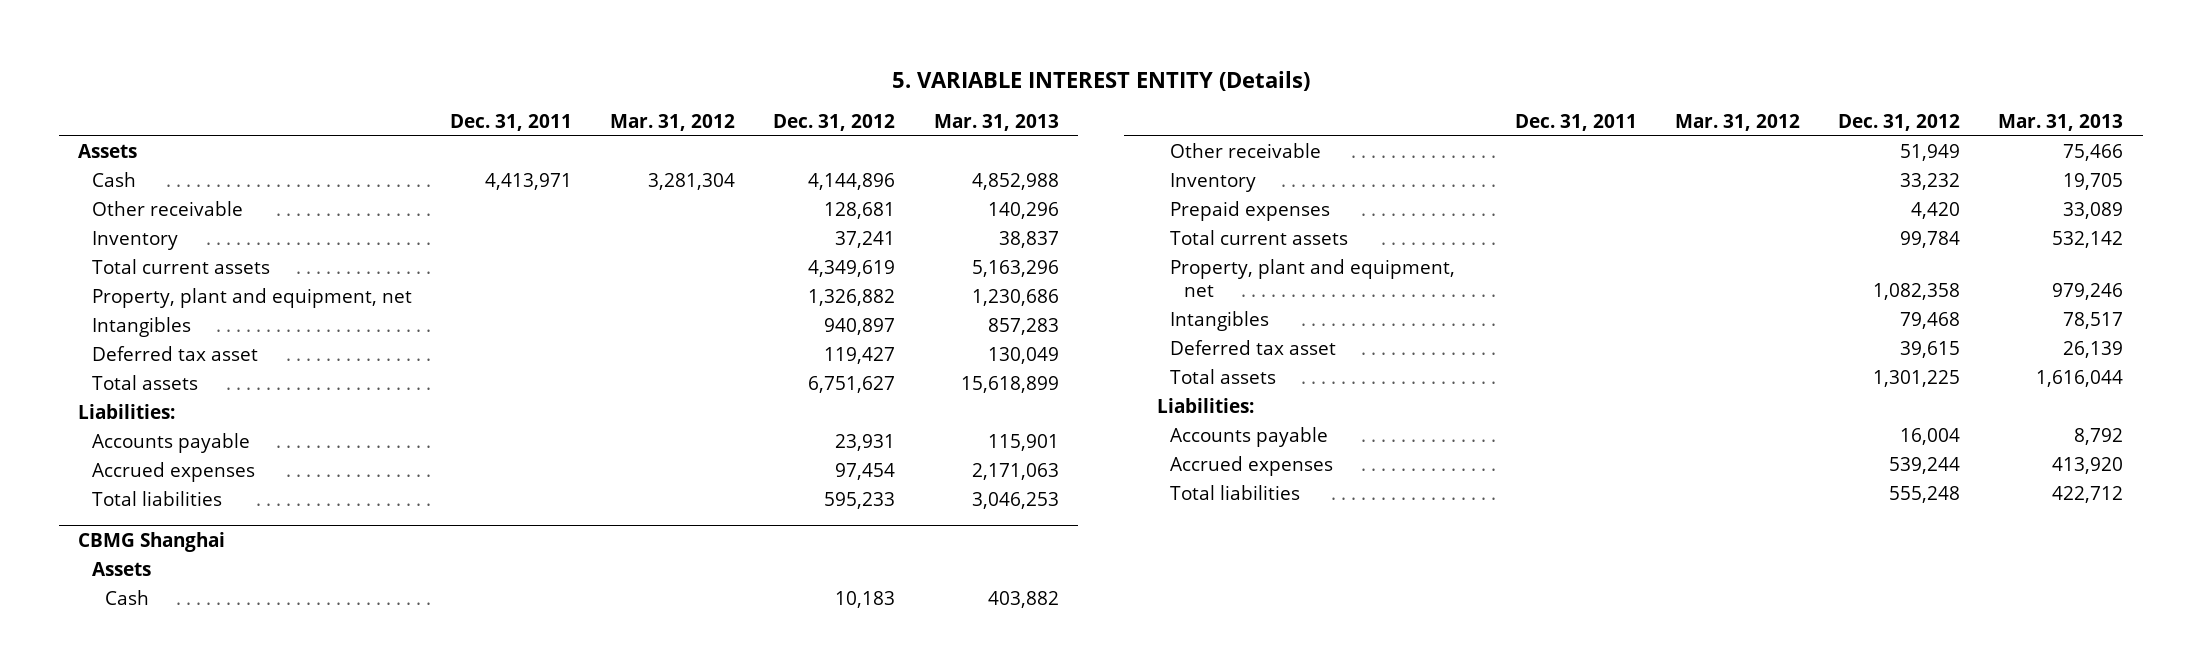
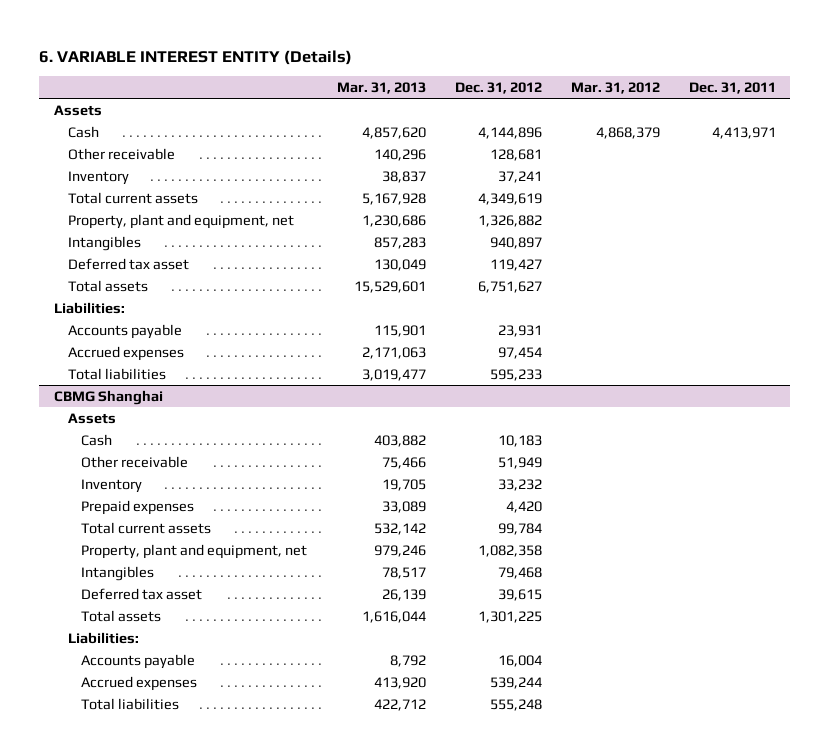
- 5. VARIABLE INTEREST ENTITY (Details)
+ 6. VARIABLE INTEREST ENTITY (Details)
- | Dec. 31, 2011 | Mar. 31, 2012 | Dec. 31, 2012 | Mar. 31, 2013
+ | Mar. 31, 2013 | Dec. 31, 2012 | Mar. 31, 2012 | Dec. 31, 2011
- Cash | 4,413,971 | 3,281,304 | 4,144,896 | 4,852,988
+ Cash | 4,857,620 | 4,144,896 | 4,868,379 | 4,413,971
- Total current assets | | | 4,349,619 | 5,163,296
+ Total current assets | 5,167,928 | 4,349,619 | |
- Total assets | | | 6,751,627 | 15,618,899
+ Total assets | 15,529,601 | 6,751,627 | |
- Total liabilities | | | 595,233 | 3,046,253
+ Total liabilities | 3,019,477 | 595,233 | |

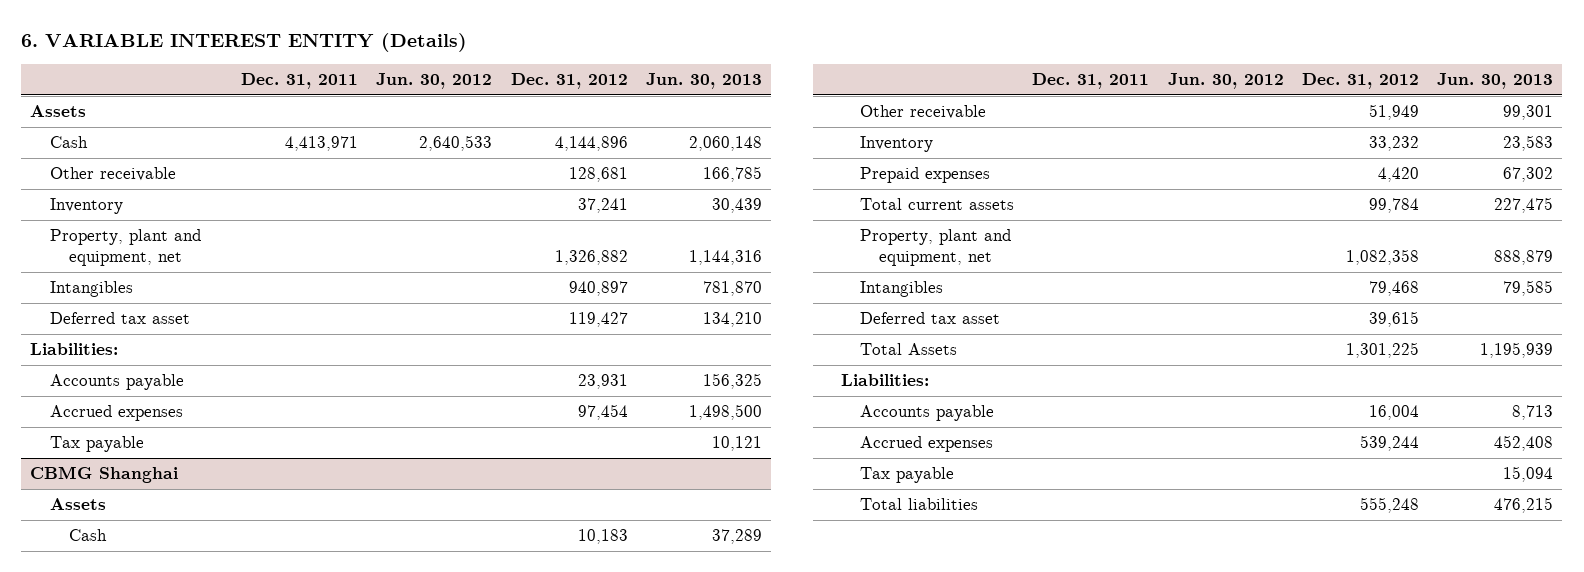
- | Mar. 31, 2013 | Dec. 31, 2012 | Mar. 31, 2012 | Dec. 31, 2011
+ | Dec. 31, 2011 | Jun. 30, 2012 | Dec. 31, 2012 | Jun. 30, 2013
- Total current assets | 5,167,928 | 4,349,619 | |
- Total assets | 15,529,601 | 6,751,627 | |
- Total liabilities | 3,019,477 | 595,233 | |
+ Tax payable | | | | 10,121
@ CBMG Shanghai
- Total assets | 1,616,044 | 1,301,225 | |
+ Total Assets | | | 1,301,225 | 1,195,939
+ Tax payable | | | | 15,094

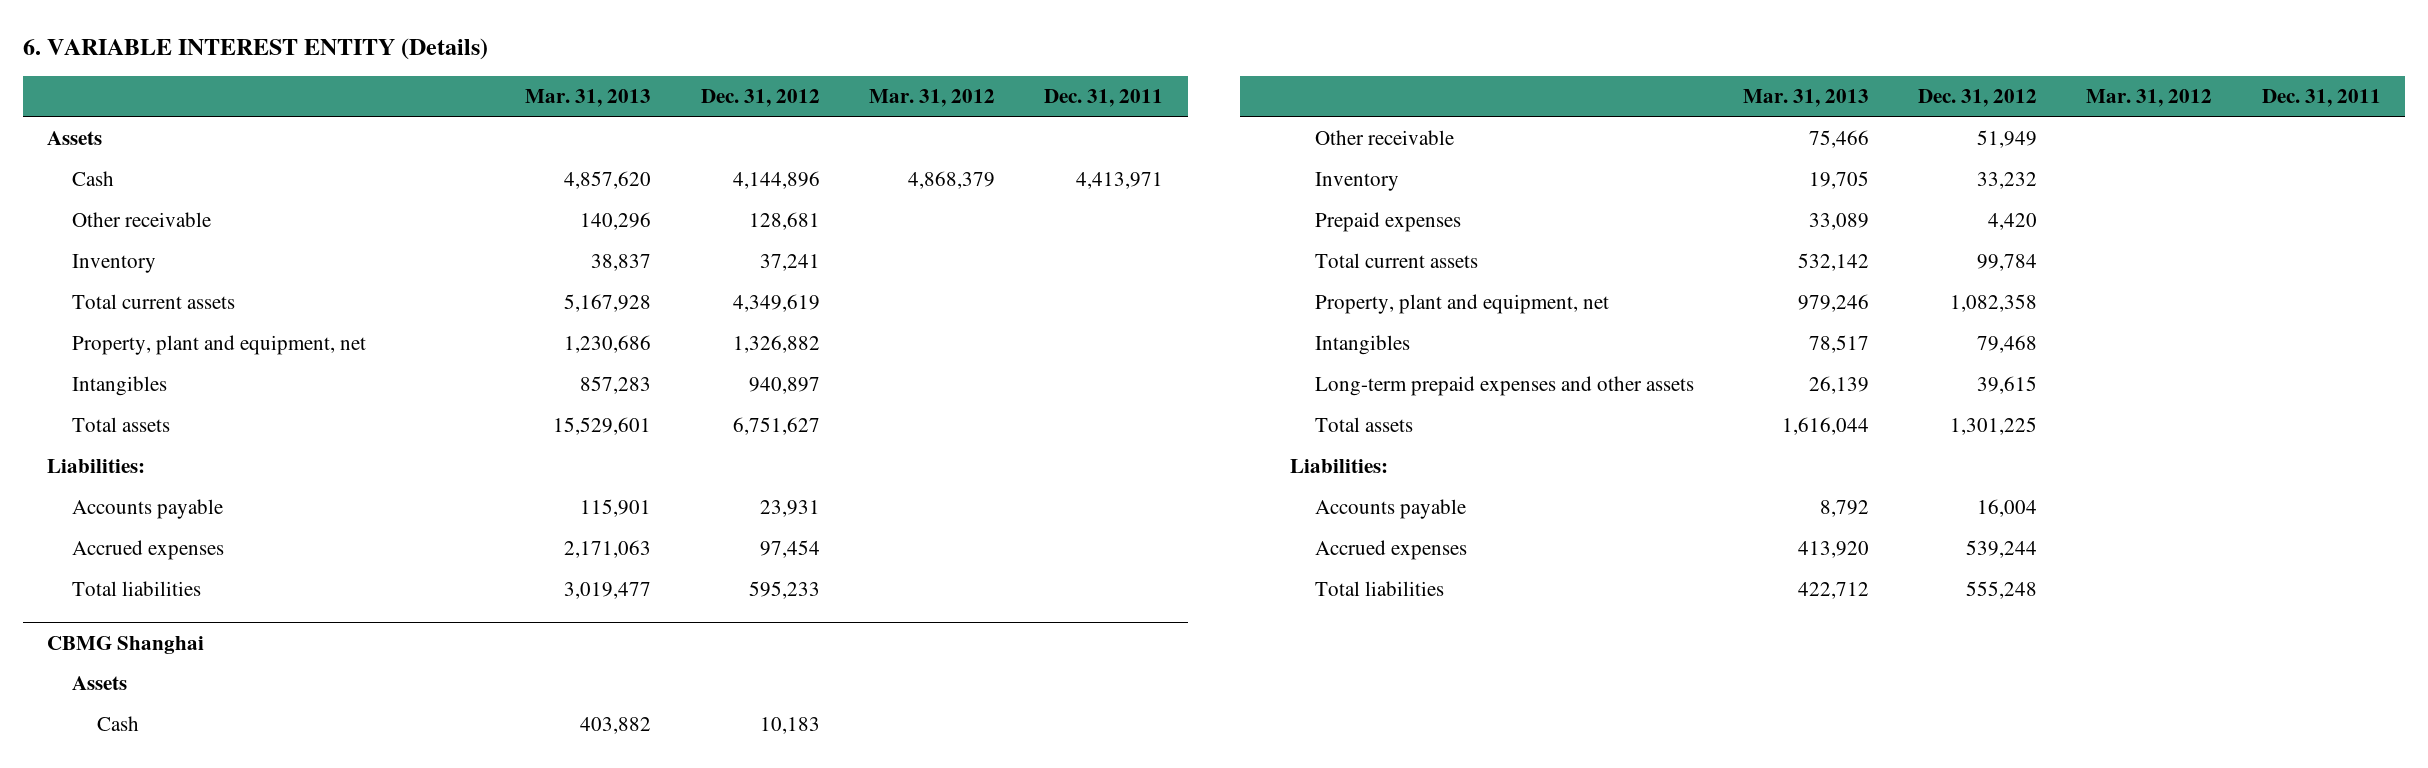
- | Dec. 31, 2011 | Jun. 30, 2012 | Dec. 31, 2012 | Jun. 30, 2013
+ | Mar. 31, 2013 | Dec. 31, 2012 | Mar. 31, 2012 | Dec. 31, 2011
+ Total current assets | 5,167,928 | 4,349,619 | |
- Deferred tax asset | | | 119,427 | 134,210
+ Total assets | 15,529,601 | 6,751,627 | |
- Tax payable | | | | 10,121
+ Total liabilities | 3,019,477 | 595,233 | |
@ CBMG Shanghai
- Deferred tax asset | | | 39,615 |
- Total Assets | | | 1,301,225 | 1,195,939
+ Long-term prepaid expenses and other assets | 26,139 | 39,615 | |
+ Total assets | 1,616,044 | 1,301,225 | |
- Tax payable | | | | 15,094

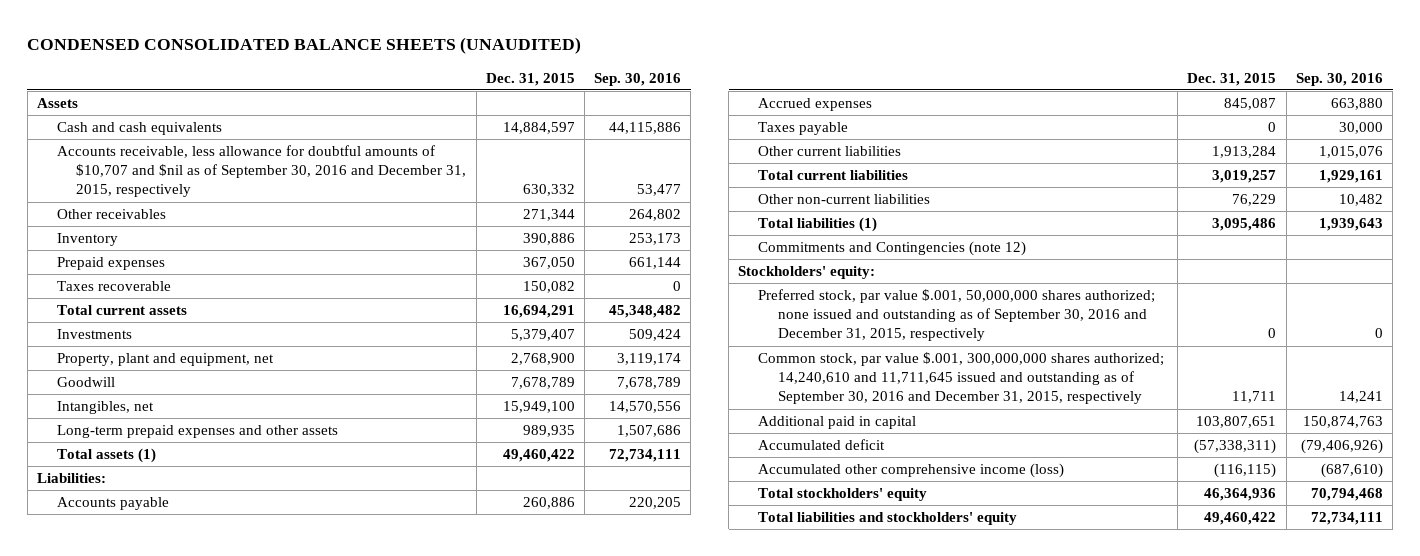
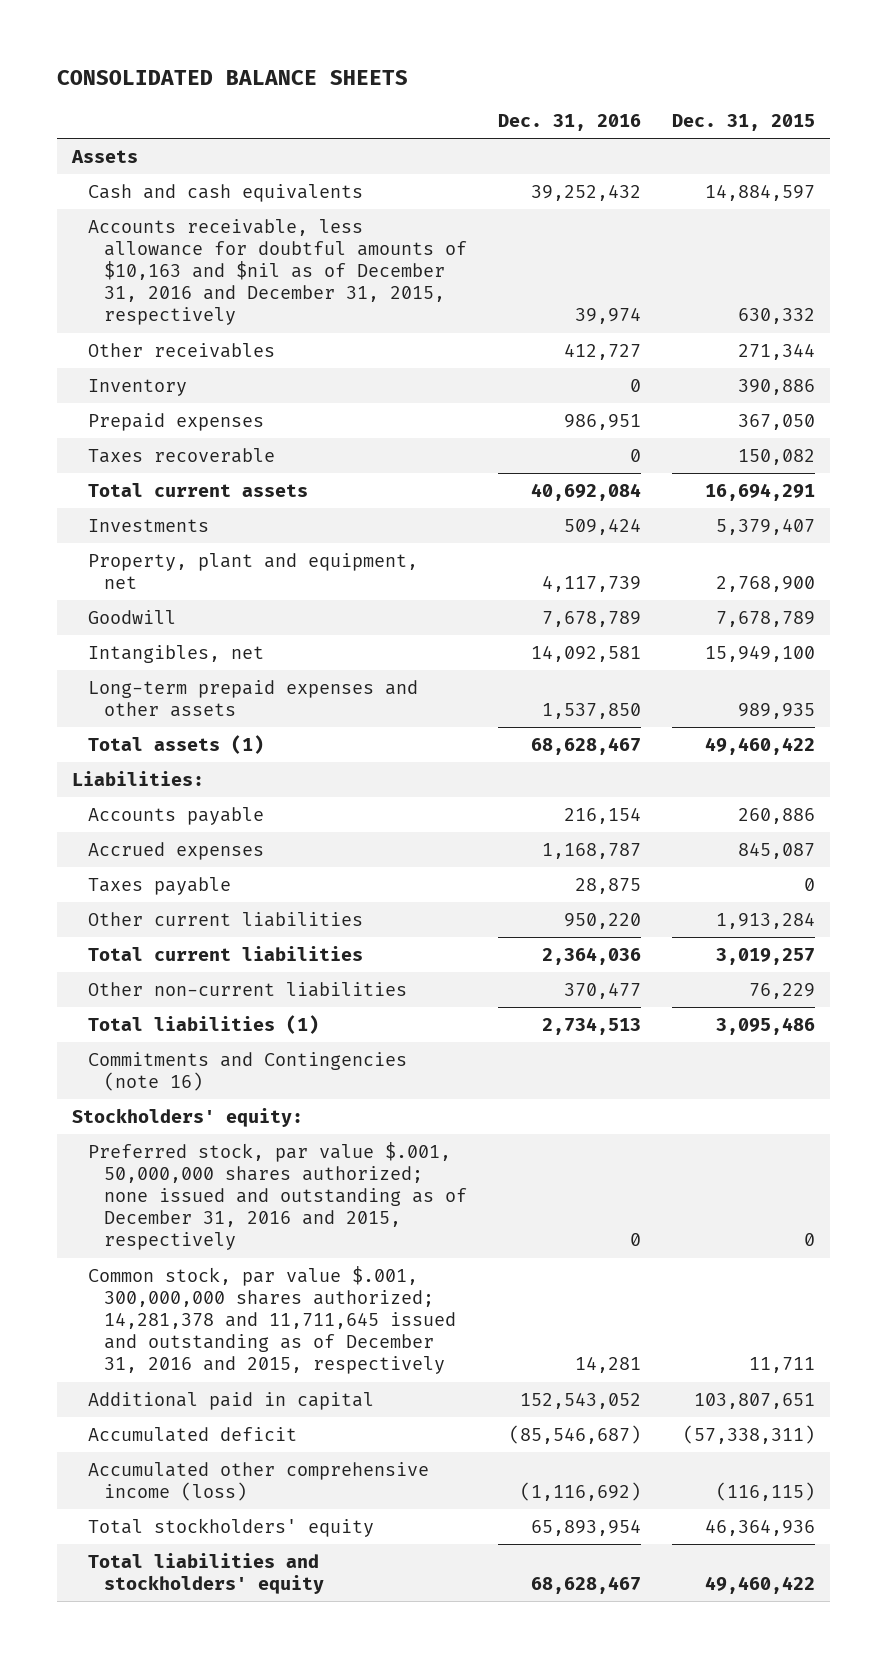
- CONDENSED CONSOLIDATED BALANCE SHEETS (UNAUDITED)
+ CONSOLIDATED BALANCE SHEETS
- | Dec. 31, 2015 | Sep. 30, 2016
+ | Dec. 31, 2016 | Dec. 31, 2015
- Accounts receivable, less allowance for doubtful amounts of $10,707 and $nil as of September 30, 2016 and December 31, 2015, respectively | 630,332 | 53,477
+ Accounts receivable, less allowance for doubtful amounts of $10,163 and $nil as of December 31, 2016 and December 31, 2015, respectively | 39,974 | 630,332
- Commitments and Contingencies (note 12)
+ Commitments and Contingencies (note 16)
- Preferred stock, par value $.001, 50,000,000 shares authorized; none issued and outstanding as of September 30, 2016 and December 31, 2015, respectively | 0 | 0
- Common stock, par value $.001, 300,000,000 shares authorized; 14,240,610 and 11,711,645 issued and outstanding as of September 30, 2016 and December 31, 2015, respectively | 11,711 | 14,241
+ Preferred stock, par value $.001, 50,000,000 shares authorized; none issued and outstanding as of December 31, 2016 and 2015, respectively | 0 | 0
+ Common stock, par value $.001, 300,000,000 shares authorized; 14,281,378 and 11,711,645 issued and outstanding as of December 31, 2016 and 2015, respectively | 14,281 | 11,711

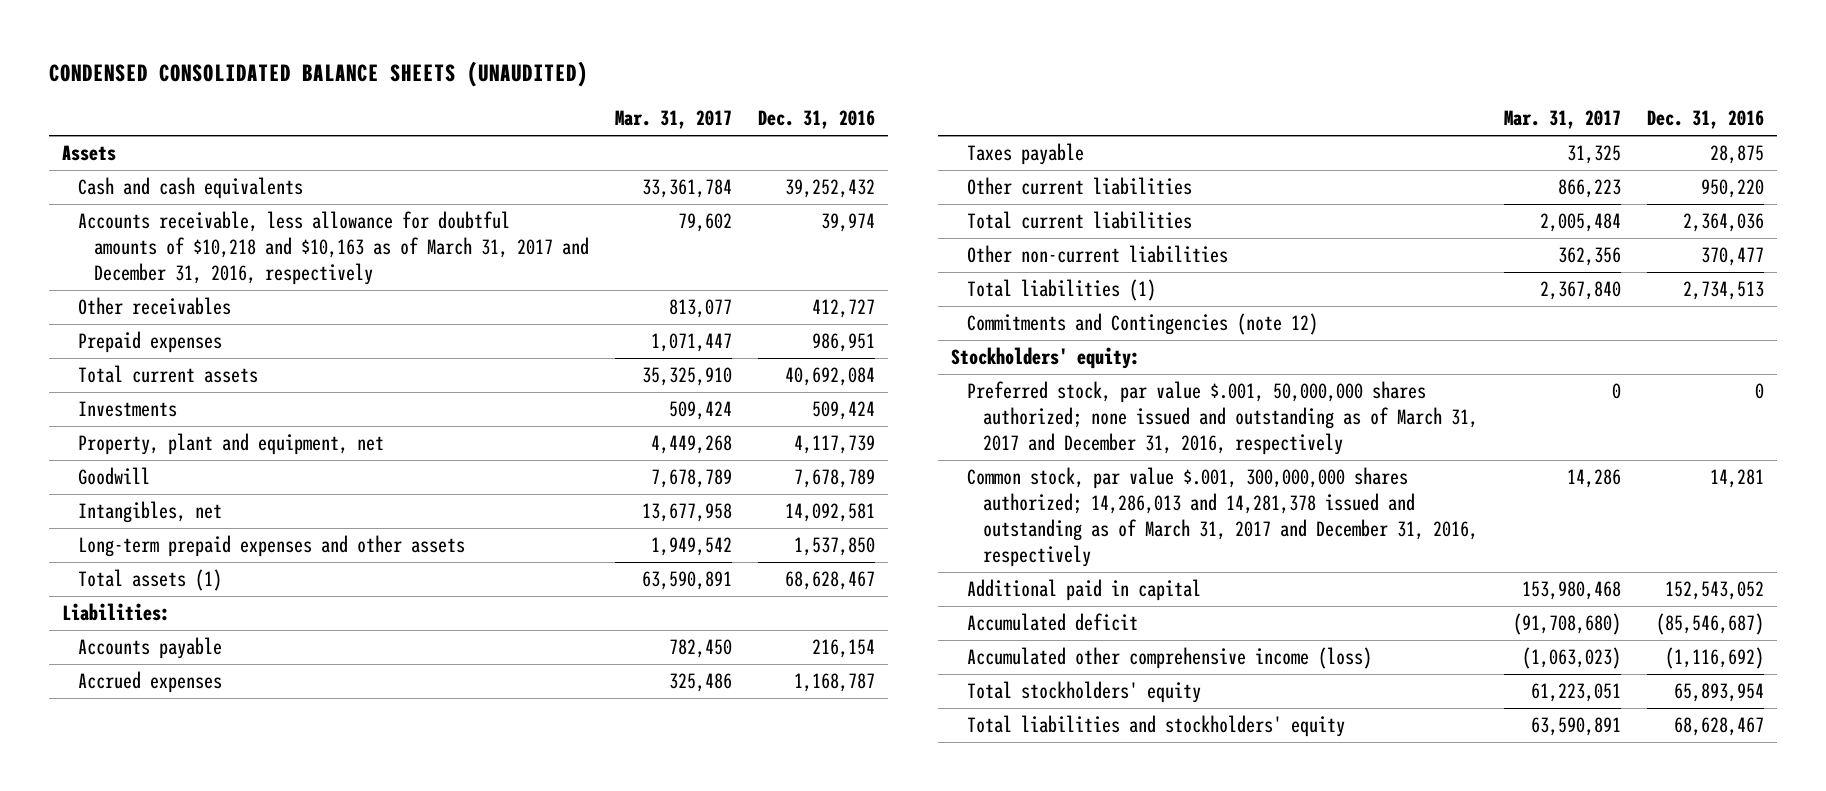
- CONSOLIDATED BALANCE SHEETS
+ CONDENSED CONSOLIDATED BALANCE SHEETS (UNAUDITED)
- | Dec. 31, 2016 | Dec. 31, 2015
+ | Mar. 31, 2017 | Dec. 31, 2016
- Accounts receivable, less allowance for doubtful amounts of $10,163 and $nil as of December 31, 2016 and December 31, 2015, respectively | 39,974 | 630,332
+ Accounts receivable, less allowance for doubtful amounts of $10,218 and $10,163 as of March 31, 2017 and December 31, 2016, respectively | 79,602 | 39,974
- Inventory | 0 | 390,886
- Taxes recoverable | 0 | 150,082
- Commitments and Contingencies (note 16)
+ Commitments and Contingencies (note 12)
- Preferred stock, par value $.001, 50,000,000 shares authorized; none issued and outstanding as of December 31, 2016 and 2015, respectively | 0 | 0
- Common stock, par value $.001, 300,000,000 shares authorized; 14,281,378 and 11,711,645 issued and outstanding as of December 31, 2016 and 2015, respectively | 14,281 | 11,711
+ Preferred stock, par value $.001, 50,000,000 shares authorized; none issued and outstanding as of March 31, 2017 and December 31, 2016, respectively | 0 | 0
+ Common stock, par value $.001, 300,000,000 shares authorized; 14,286,013 and 14,281,378 issued and outstanding as of March 31, 2017 and December 31, 2016, respectively | 14,286 | 14,281

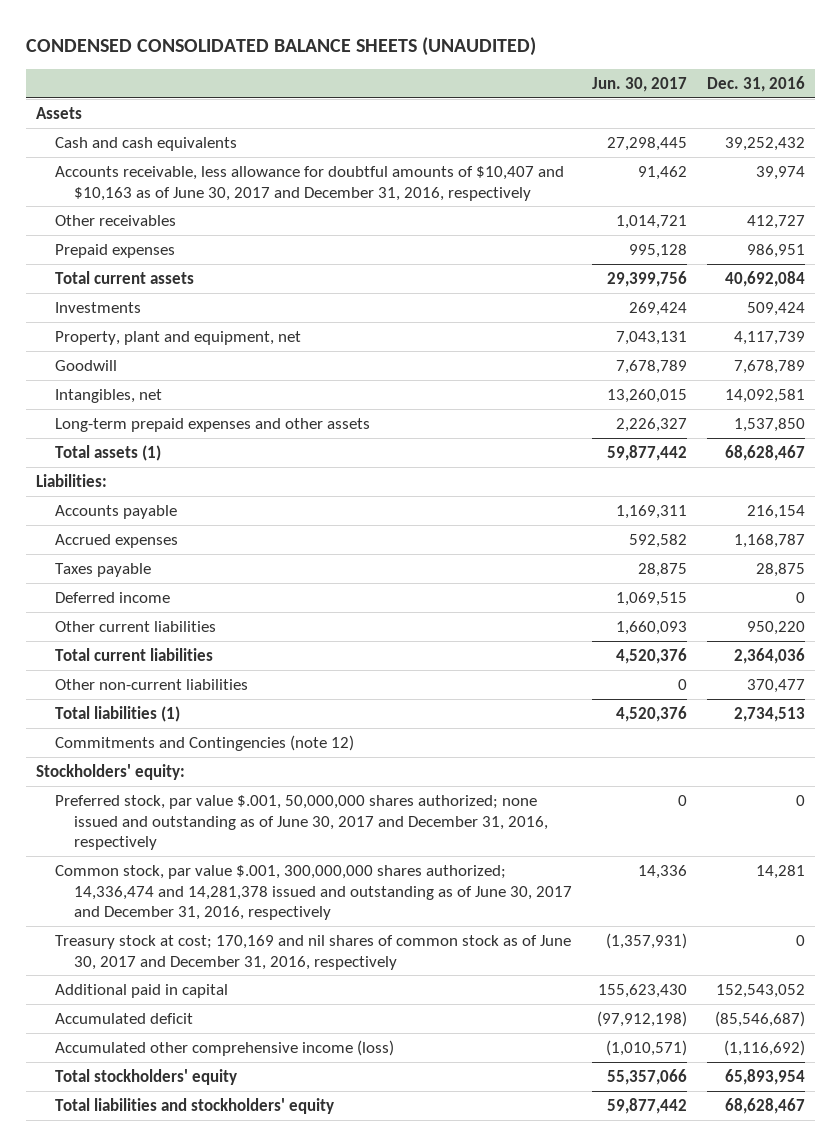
- | Mar. 31, 2017 | Dec. 31, 2016
+ | Jun. 30, 2017 | Dec. 31, 2016
- Accounts receivable, less allowance for doubtful amounts of $10,218 and $10,163 as of March 31, 2017 and December 31, 2016, respectively | 79,602 | 39,974
+ Accounts receivable, less allowance for doubtful amounts of $10,407 and $10,163 as of June 30, 2017 and December 31, 2016, respectively | 91,462 | 39,974
+ Deferred income | 1,069,515 | 0
- Preferred stock, par value $.001, 50,000,000 shares authorized; none issued and outstanding as of March 31, 2017 and December 31, 2016, respectively | 0 | 0
- Common stock, par value $.001, 300,000,000 shares authorized; 14,286,013 and 14,281,378 issued and outstanding as of March 31, 2017 and December 31, 2016, respectively | 14,286 | 14,281
+ Preferred stock, par value $.001, 50,000,000 shares authorized; none issued and outstanding as of June 30, 2017 and December 31, 2016, respectively | 0 | 0
+ Common stock, par value $.001, 300,000,000 shares authorized; 14,336,474 and 14,281,378 issued and outstanding as of June 30, 2017 and December 31, 2016, respectively | 14,336 | 14,281
+ Treasury stock at cost; 170,169 and nil shares of common stock as of June 30, 2017 and December 31, 2016, respectively | (1,357,931) | 0

